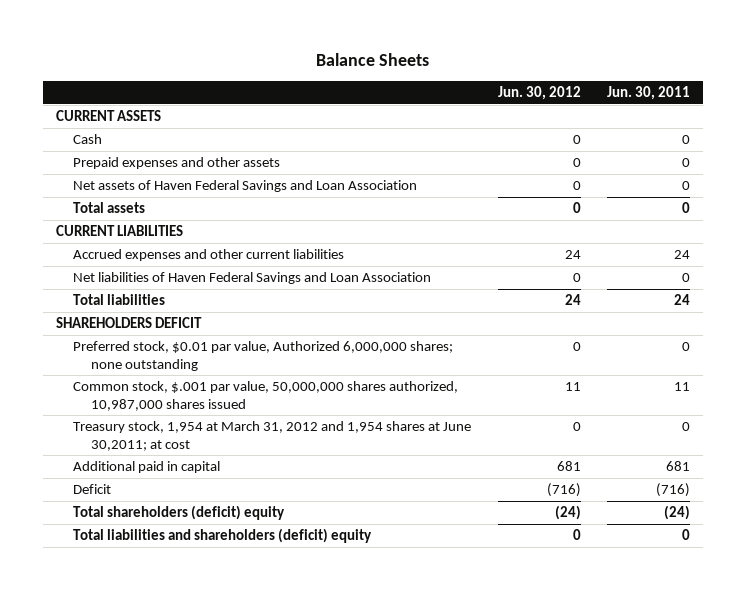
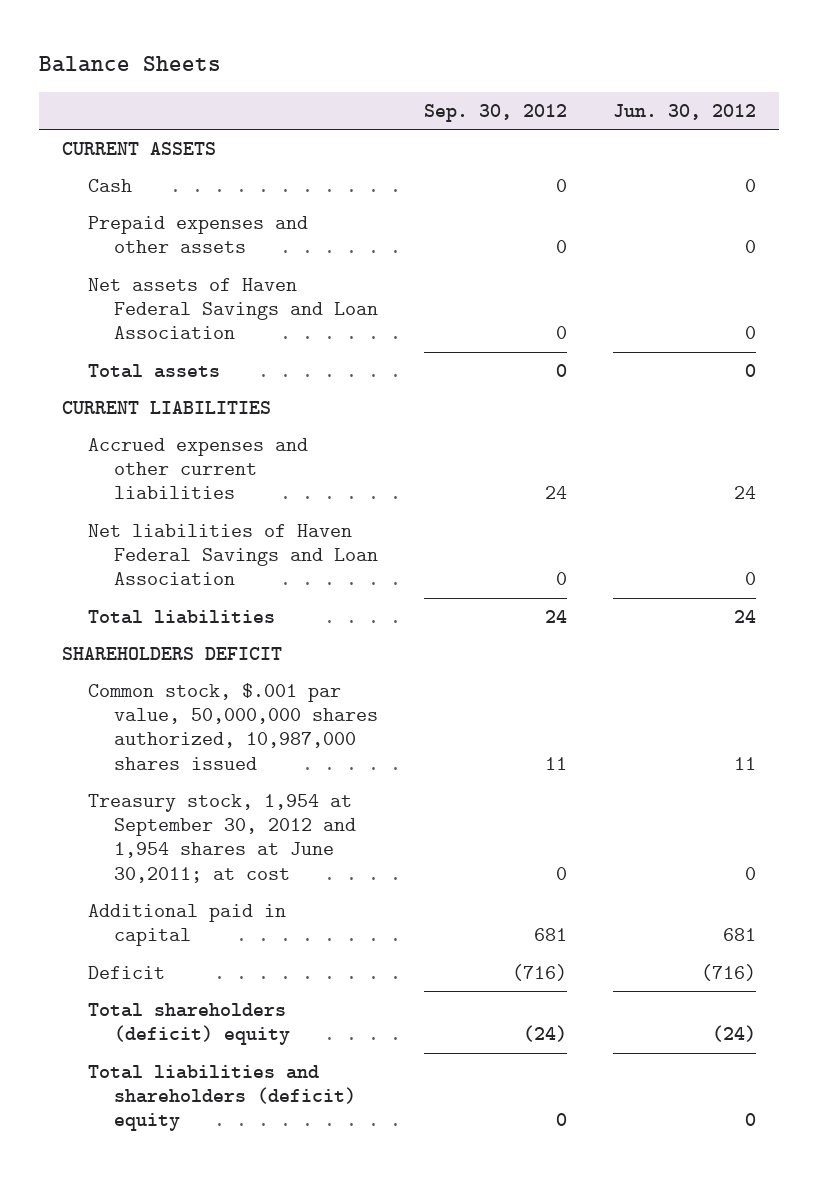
- | Jun. 30, 2012 | Jun. 30, 2011
+ | Sep. 30, 2012 | Jun. 30, 2012
- Preferred stock, $0.01 par value, Authorized 6,000,000 shares; none outstanding | 0 | 0
- Treasury stock, 1,954 at March 31, 2012 and 1,954 shares at June 30,2011; at cost | 0 | 0
+ Treasury stock, 1,954 at September 30, 2012 and 1,954 shares at June 30,2011; at cost | 0 | 0

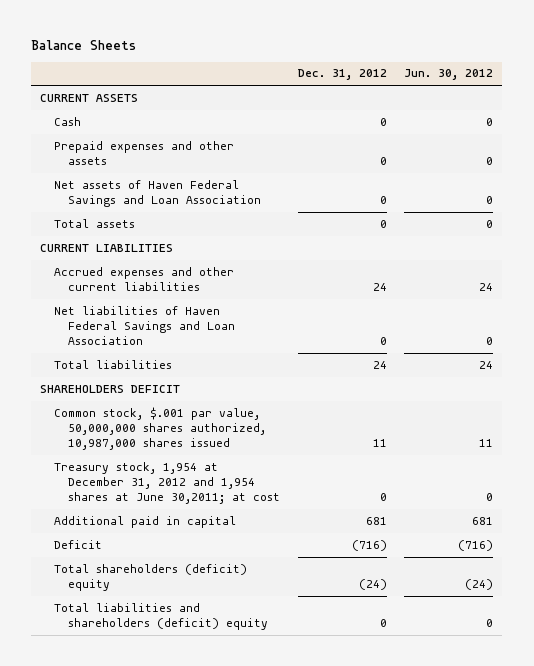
- | Sep. 30, 2012 | Jun. 30, 2012
+ | Dec. 31, 2012 | Jun. 30, 2012
- Treasury stock, 1,954 at September 30, 2012 and 1,954 shares at June 30,2011; at cost | 0 | 0
+ Treasury stock, 1,954 at December 31, 2012 and 1,954 shares at June 30,2011; at cost | 0 | 0

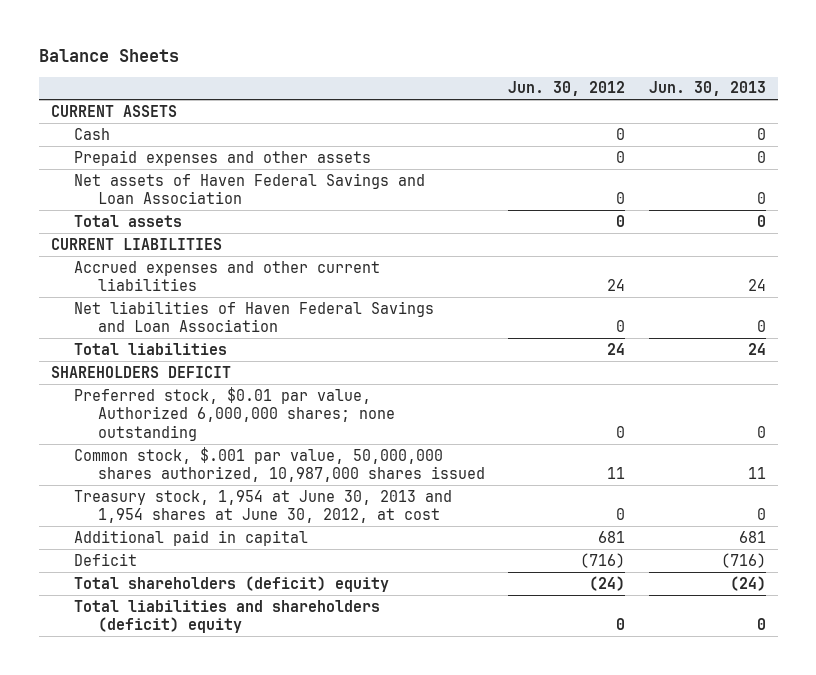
- | Dec. 31, 2012 | Jun. 30, 2012
+ | Jun. 30, 2012 | Jun. 30, 2013
+ Preferred stock, $0.01 par value, Authorized 6,000,000 shares; none outstanding | 0 | 0
- Treasury stock, 1,954 at December 31, 2012 and 1,954 shares at June 30,2011; at cost | 0 | 0
+ Treasury stock, 1,954 at June 30, 2013 and 1,954 shares at June 30, 2012, at cost | 0 | 0

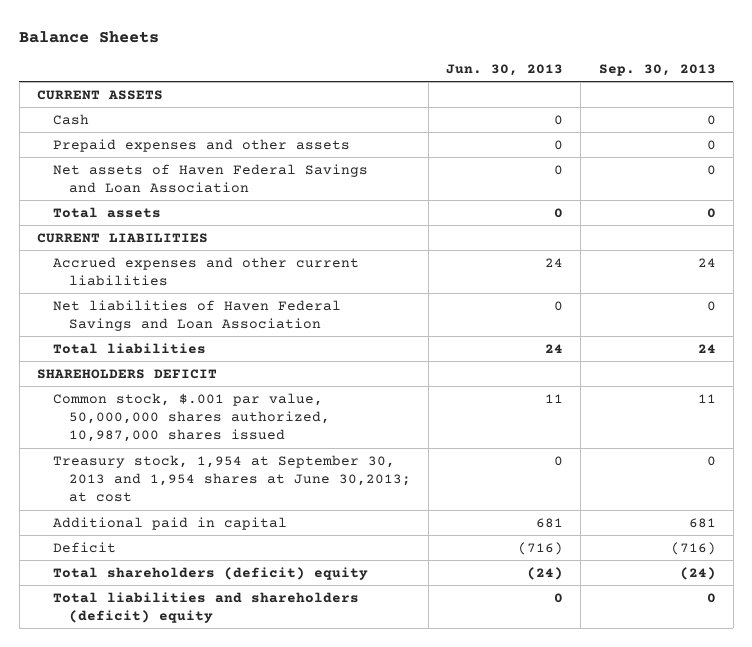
- | Jun. 30, 2012 | Jun. 30, 2013
+ | Jun. 30, 2013 | Sep. 30, 2013
- Preferred stock, $0.01 par value, Authorized 6,000,000 shares; none outstanding | 0 | 0
- Treasury stock, 1,954 at June 30, 2013 and 1,954 shares at June 30, 2012, at cost | 0 | 0
+ Treasury stock, 1,954 at September 30, 2013 and 1,954 shares at June 30,2013; at cost | 0 | 0

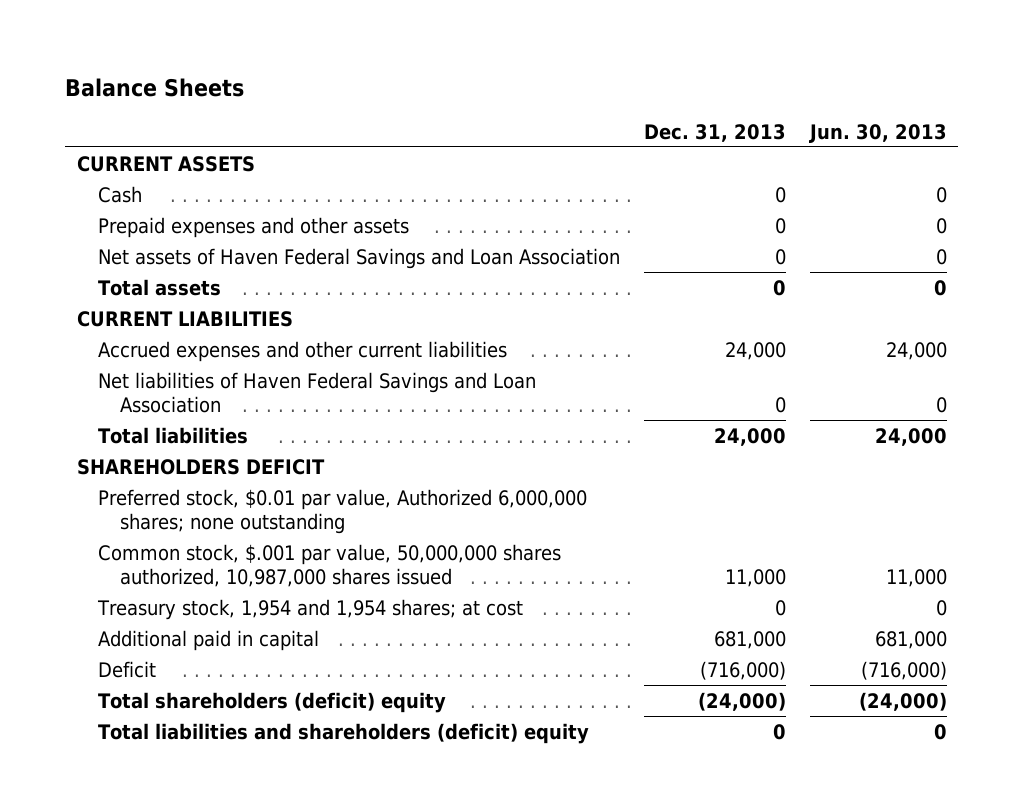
- | Jun. 30, 2013 | Sep. 30, 2013
+ | Dec. 31, 2013 | Jun. 30, 2013
- Accrued expenses and other current liabilities | 24 | 24
+ Accrued expenses and other current liabilities | 24,000 | 24,000
- Total liabilities | 24 | 24
+ Total liabilities | 24,000 | 24,000
- Common stock, $.001 par value, 50,000,000 shares authorized, 10,987,000 shares issued | 11 | 11
- Treasury stock, 1,954 at September 30, 2013 and 1,954 shares at June 30,2013; at cost | 0 | 0
- Additional paid in capital | 681 | 681
- Deficit | (716) | (716)
- Total shareholders (deficit) equity | (24) | (24)
+ Preferred stock, $0.01 par value, Authorized 6,000,000 shares; none outstanding
+ Common stock, $.001 par value, 50,000,000 shares authorized, 10,987,000 shares issued | 11,000 | 11,000
+ Treasury stock, 1,954 and 1,954 shares; at cost | 0 | 0
+ Additional paid in capital | 681,000 | 681,000
+ Deficit | (716,000) | (716,000)
+ Total shareholders (deficit) equity | (24,000) | (24,000)

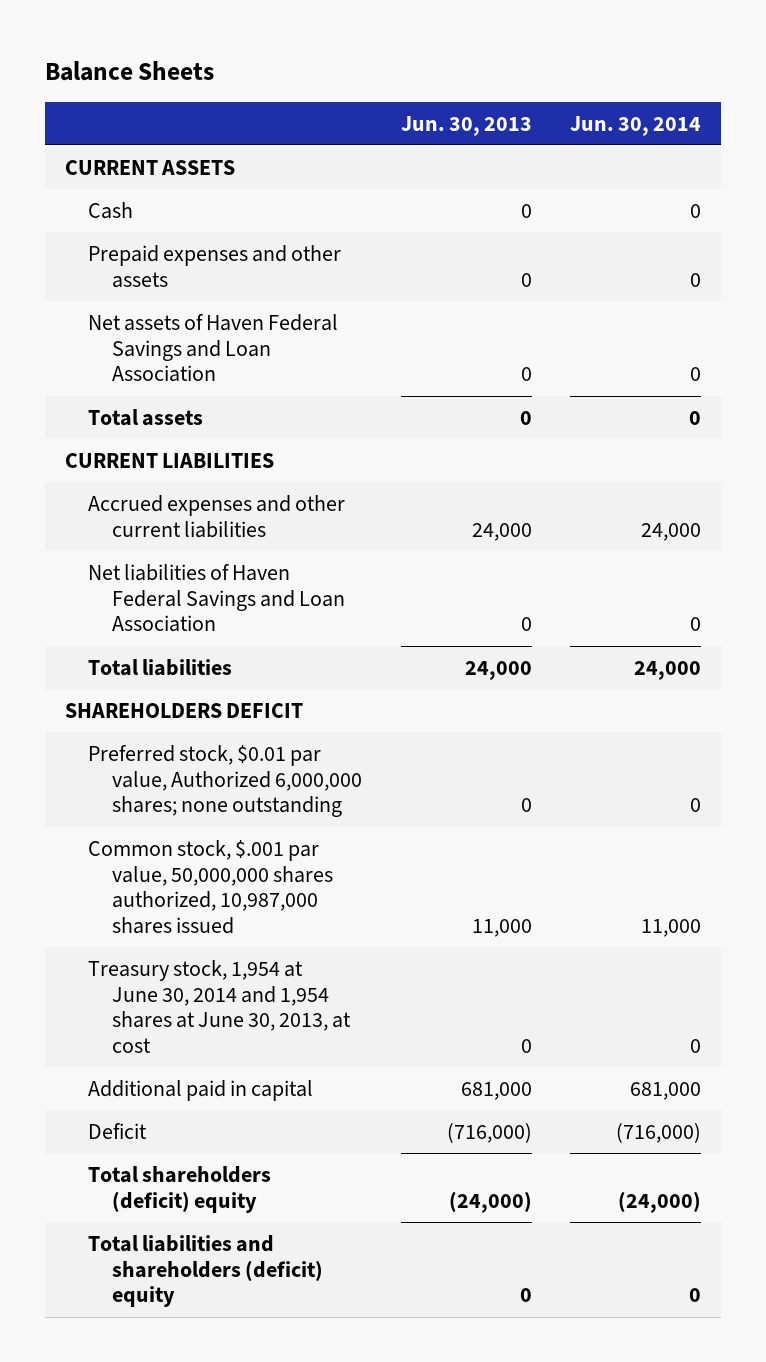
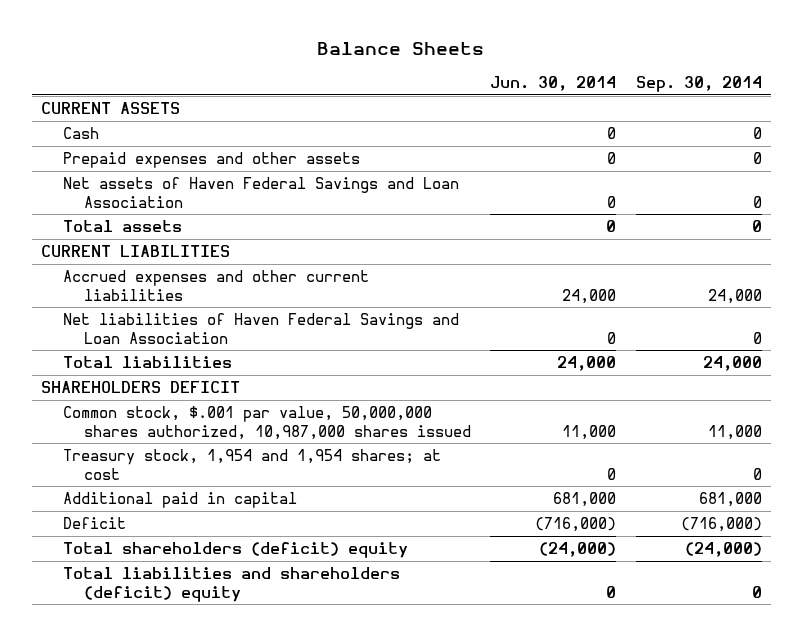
- | Jun. 30, 2013 | Jun. 30, 2014
+ | Jun. 30, 2014 | Sep. 30, 2014
- Preferred stock, $0.01 par value, Authorized 6,000,000 shares; none outstanding | 0 | 0
- Treasury stock, 1,954 at June 30, 2014 and 1,954 shares at June 30, 2013, at cost | 0 | 0
+ Treasury stock, 1,954 and 1,954 shares; at cost | 0 | 0

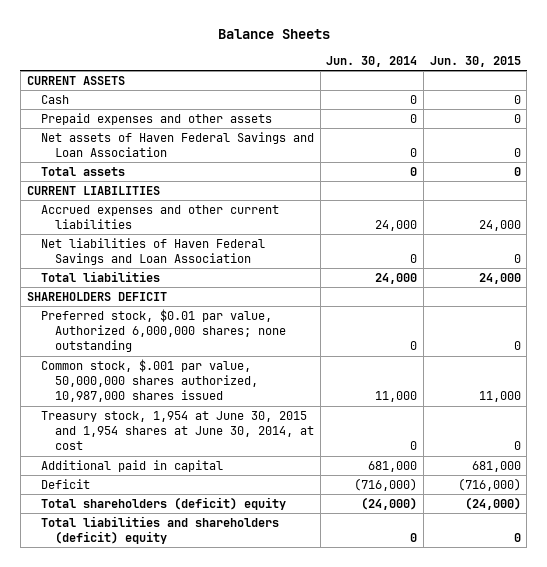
- | Jun. 30, 2014 | Sep. 30, 2014
+ | Jun. 30, 2014 | Jun. 30, 2015
+ Preferred stock, $0.01 par value, Authorized 6,000,000 shares; none outstanding | 0 | 0
- Treasury stock, 1,954 and 1,954 shares; at cost | 0 | 0
+ Treasury stock, 1,954 at June 30, 2015 and 1,954 shares at June 30, 2014, at cost | 0 | 0

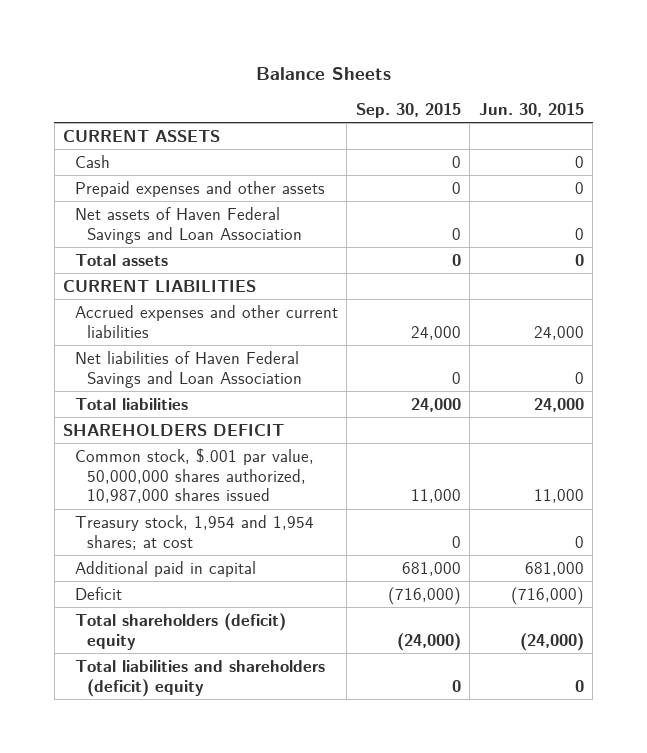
- | Jun. 30, 2014 | Jun. 30, 2015
+ | Sep. 30, 2015 | Jun. 30, 2015
- Preferred stock, $0.01 par value, Authorized 6,000,000 shares; none outstanding | 0 | 0
- Treasury stock, 1,954 at June 30, 2015 and 1,954 shares at June 30, 2014, at cost | 0 | 0
+ Treasury stock, 1,954 and 1,954 shares; at cost | 0 | 0

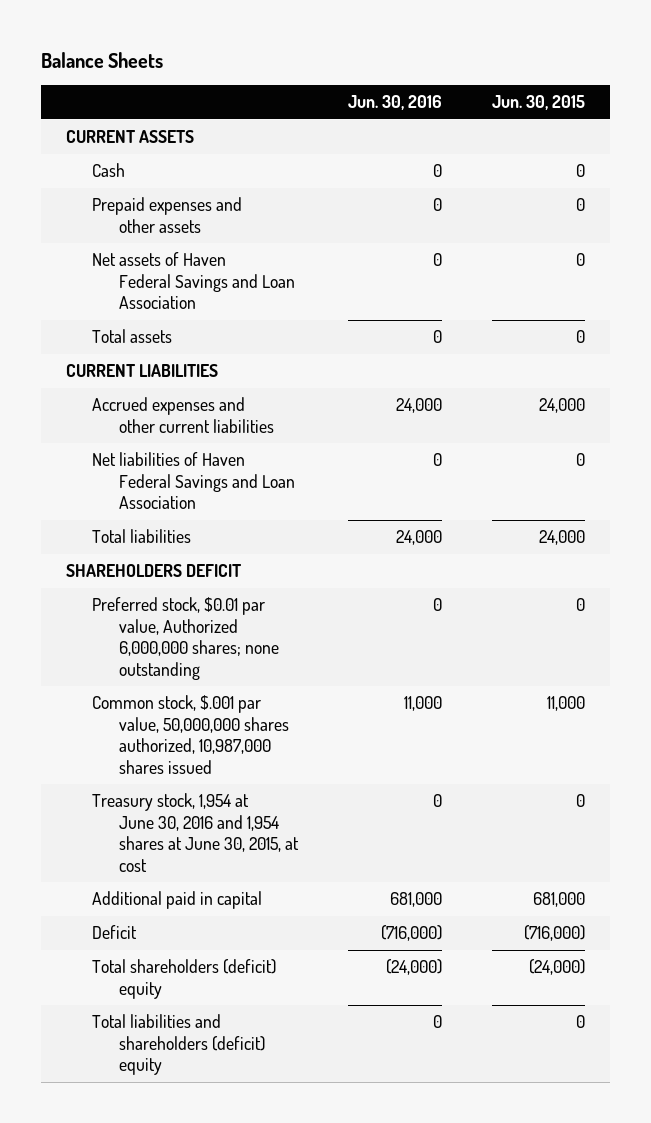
- | Sep. 30, 2015 | Jun. 30, 2015
+ | Jun. 30, 2016 | Jun. 30, 2015
+ Preferred stock, $0.01 par value, Authorized 6,000,000 shares; none outstanding | 0 | 0
- Treasury stock, 1,954 and 1,954 shares; at cost | 0 | 0
+ Treasury stock, 1,954 at June 30, 2016 and 1,954 shares at June 30, 2015, at cost | 0 | 0

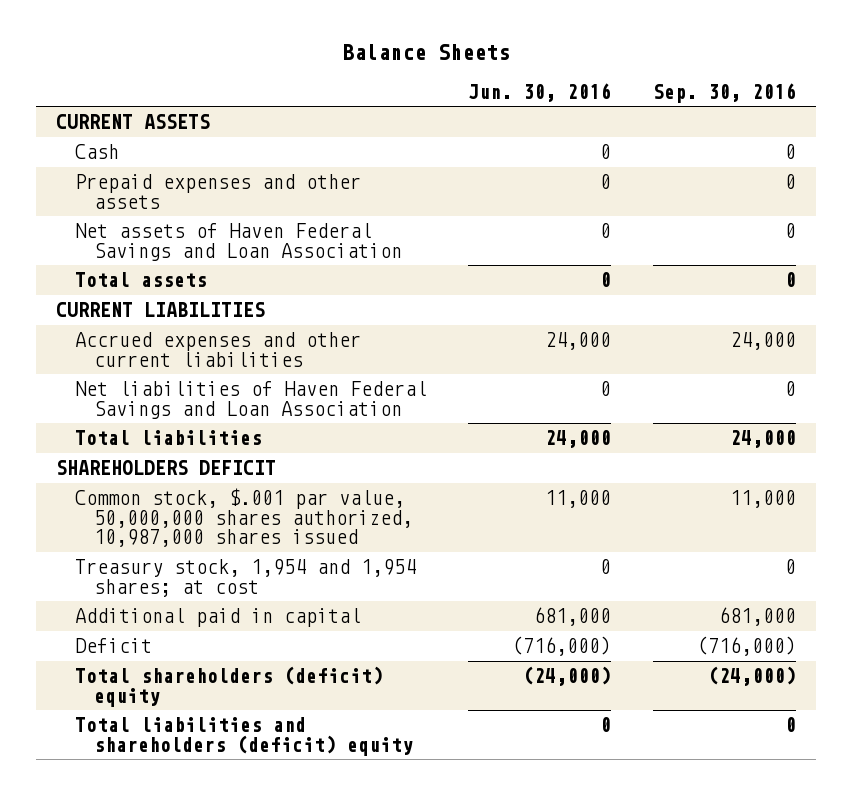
- | Jun. 30, 2016 | Jun. 30, 2015
+ | Jun. 30, 2016 | Sep. 30, 2016
- Preferred stock, $0.01 par value, Authorized 6,000,000 shares; none outstanding | 0 | 0
- Treasury stock, 1,954 at June 30, 2016 and 1,954 shares at June 30, 2015, at cost | 0 | 0
+ Treasury stock, 1,954 and 1,954 shares; at cost | 0 | 0

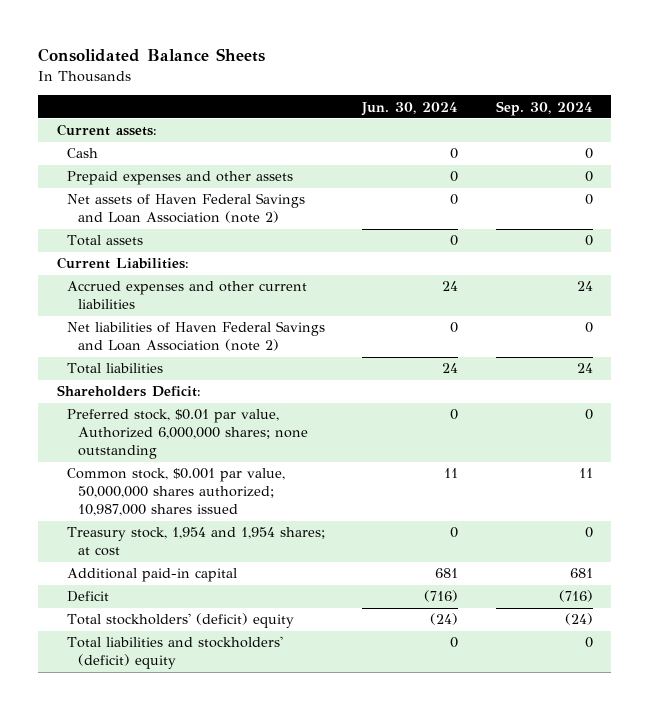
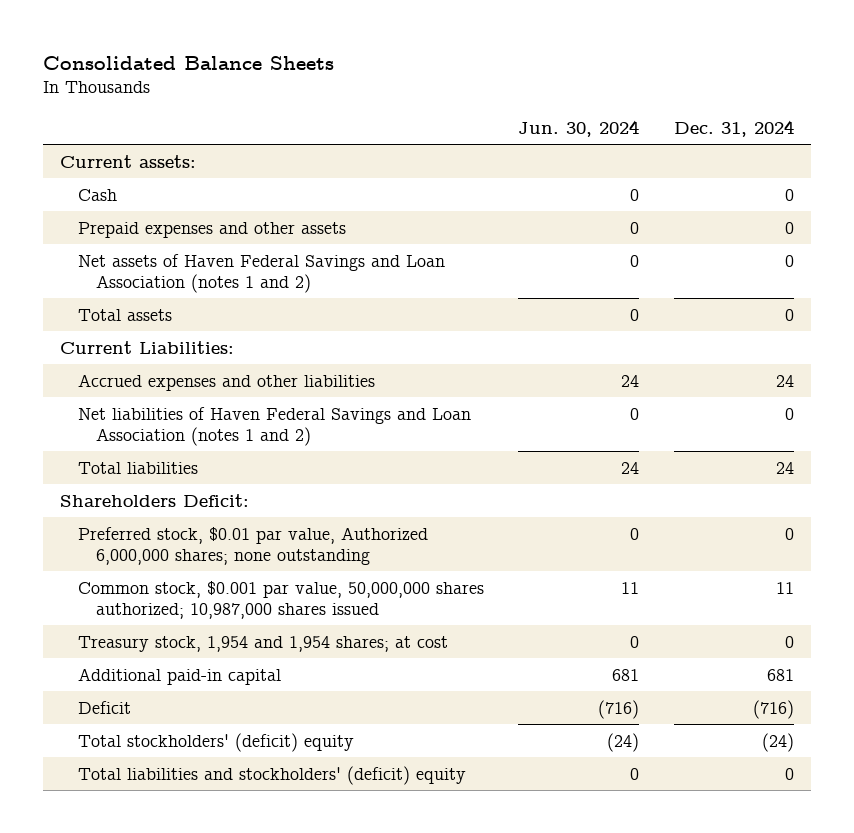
- | Jun. 30, 2024 | Sep. 30, 2024
+ | Jun. 30, 2024 | Dec. 31, 2024
- Net assets of Haven Federal Savings and Loan Association (note 2) | 0 | 0
+ Net assets of Haven Federal Savings and Loan Association (notes 1 and 2) | 0 | 0
- Accrued expenses and other current liabilities | 24 | 24
- Net liabilities of Haven Federal Savings and Loan Association (note 2) | 0 | 0
+ Accrued expenses and other liabilities | 24 | 24
+ Net liabilities of Haven Federal Savings and Loan Association (notes 1 and 2) | 0 | 0

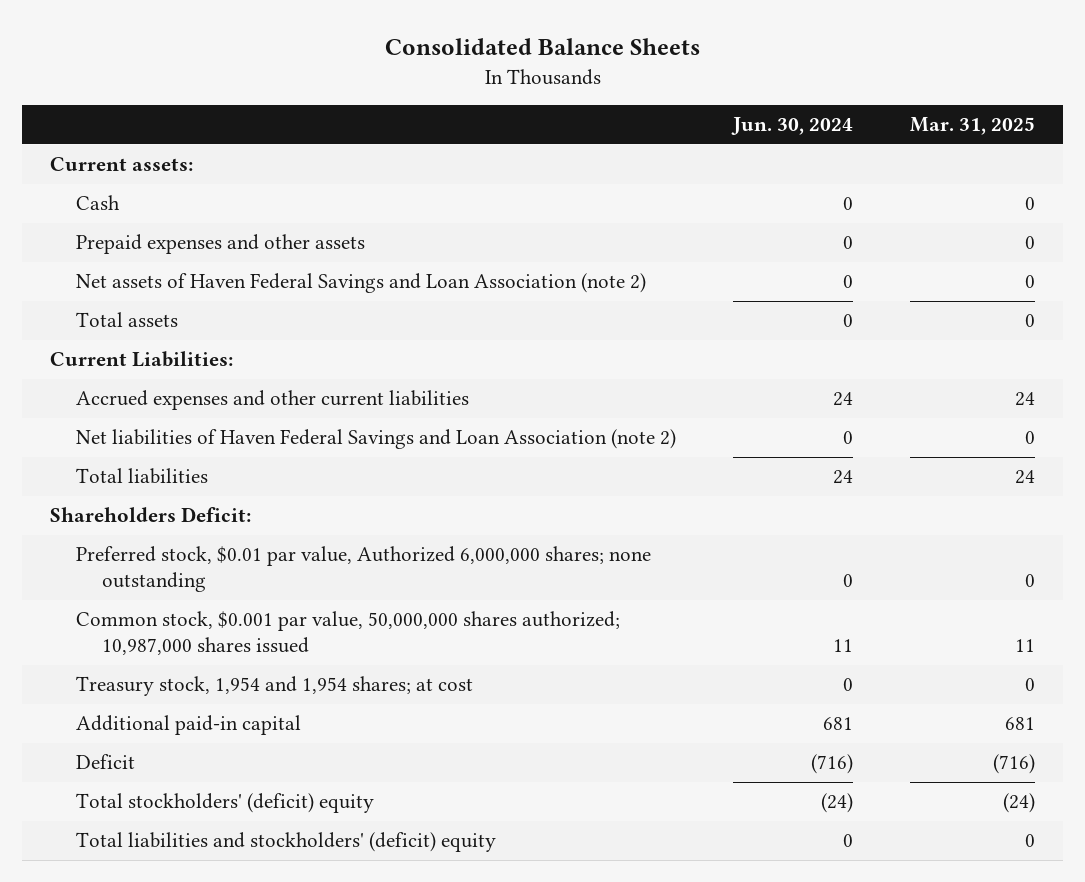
- | Jun. 30, 2024 | Dec. 31, 2024
+ | Jun. 30, 2024 | Mar. 31, 2025
- Net assets of Haven Federal Savings and Loan Association (notes 1 and 2) | 0 | 0
+ Net assets of Haven Federal Savings and Loan Association (note 2) | 0 | 0
- Accrued expenses and other liabilities | 24 | 24
- Net liabilities of Haven Federal Savings and Loan Association (notes 1 and 2) | 0 | 0
+ Accrued expenses and other current liabilities | 24 | 24
+ Net liabilities of Haven Federal Savings and Loan Association (note 2) | 0 | 0

